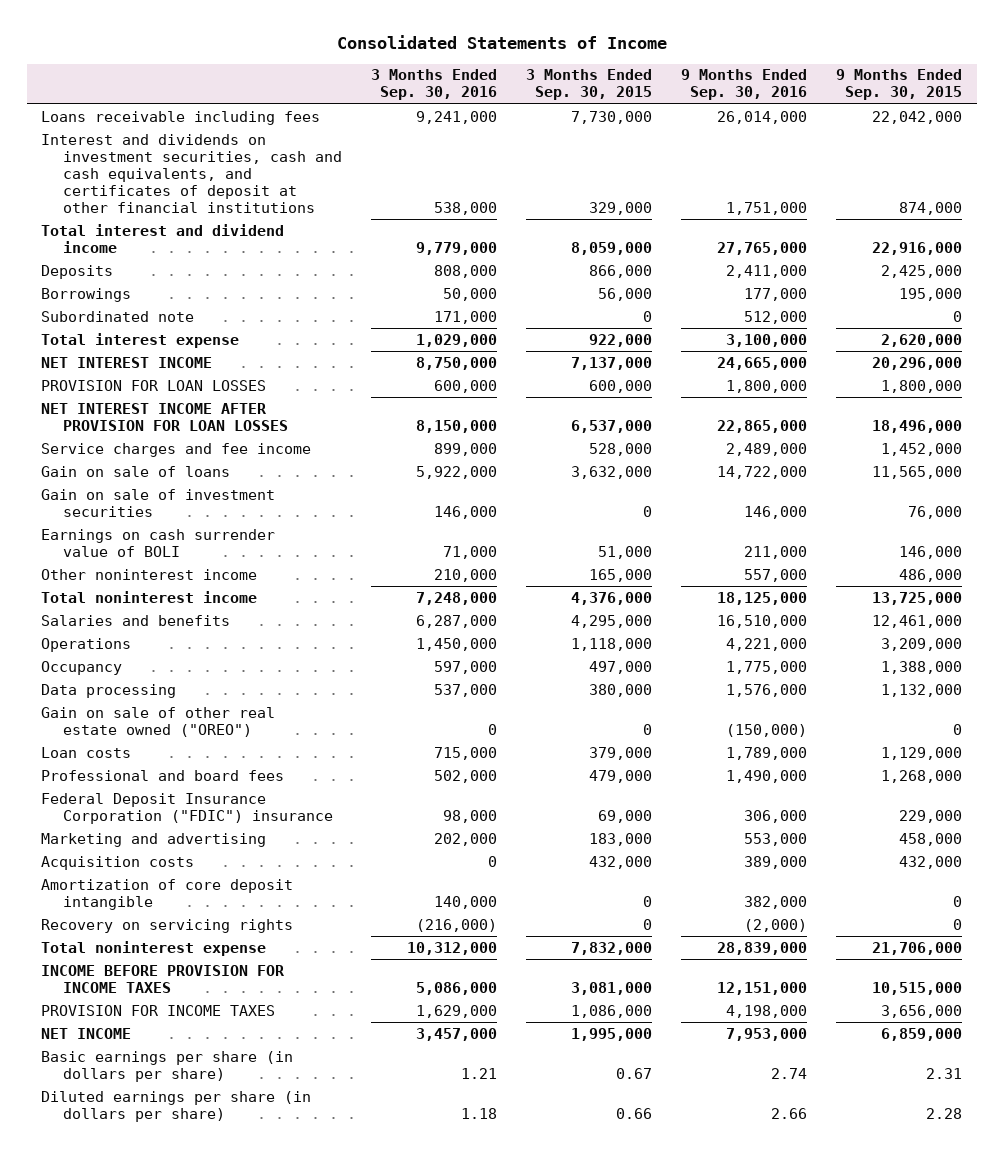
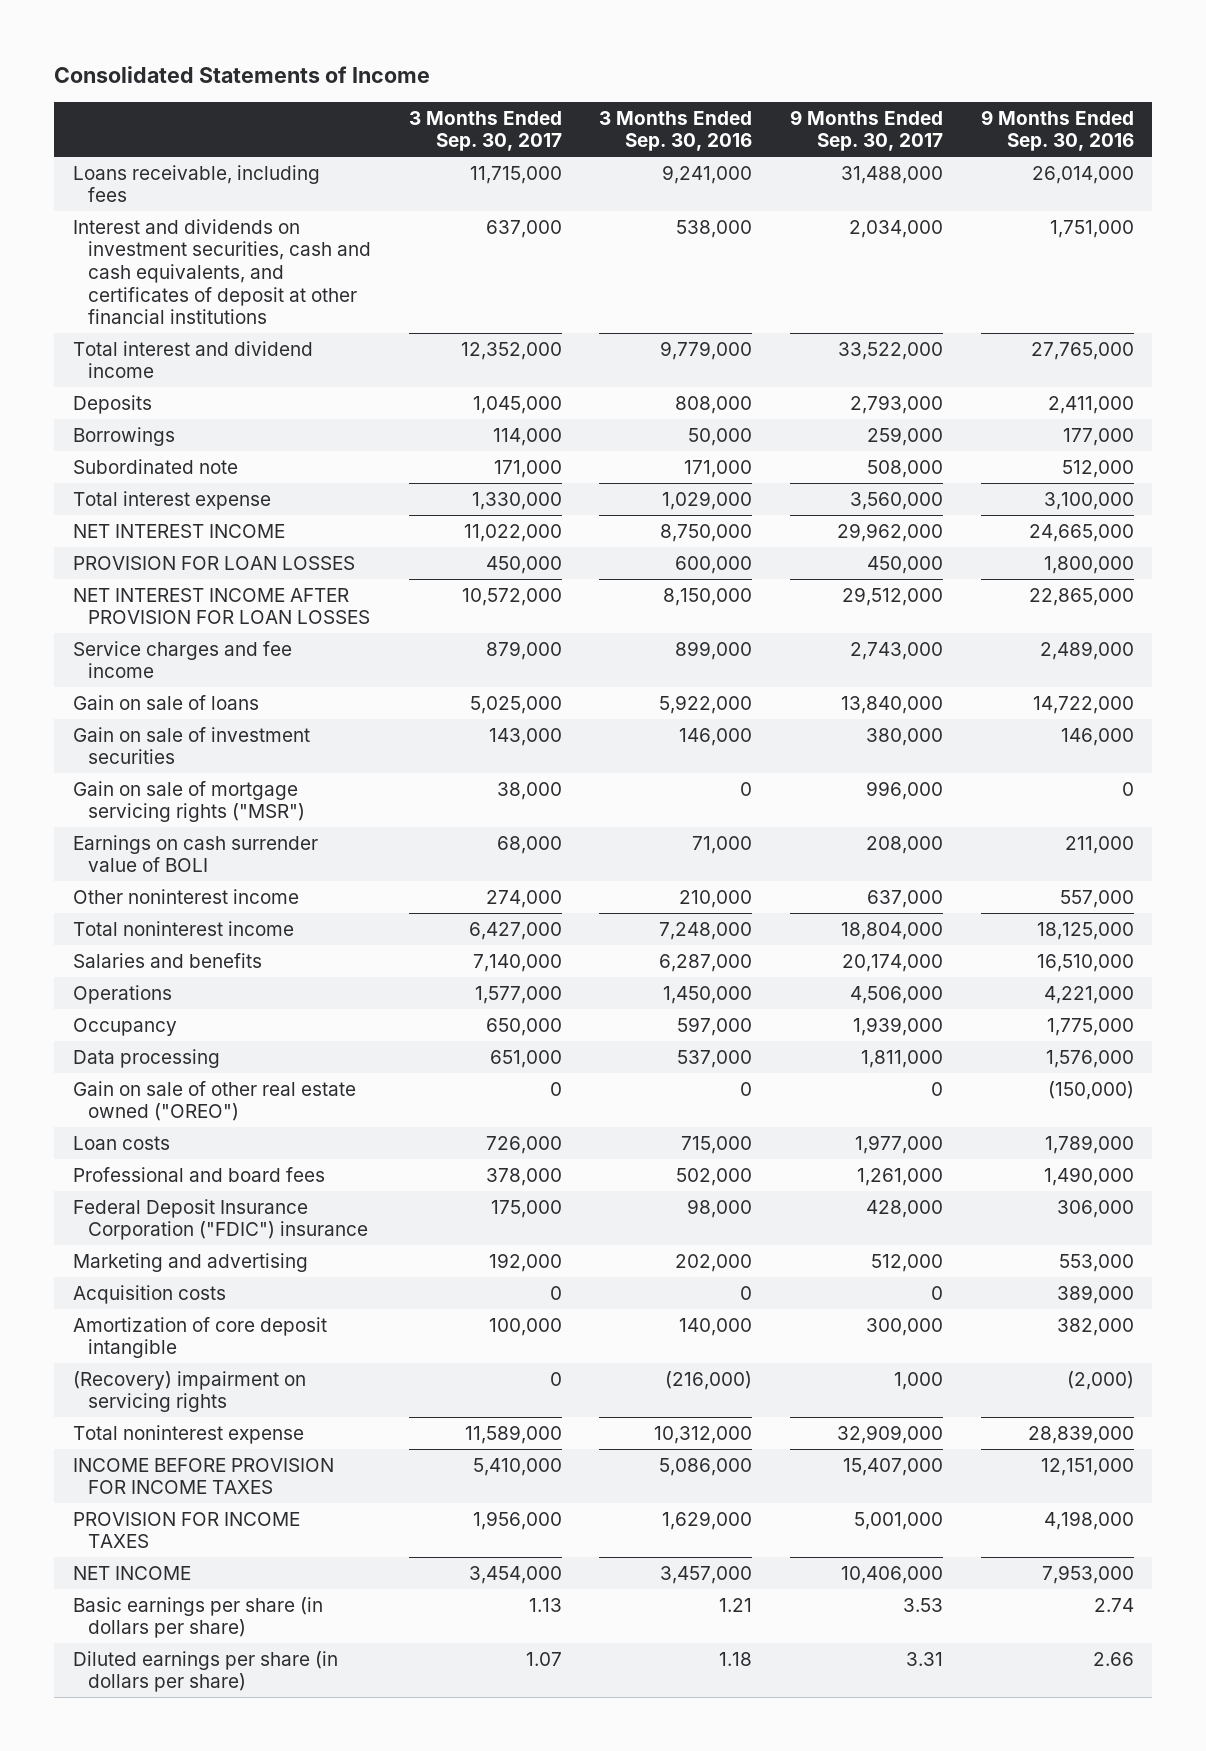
- | 3 Months Ended Sep. 30, 2016 | 3 Months Ended Sep. 30, 2015 | 9 Months Ended Sep. 30, 2016 | 9 Months Ended Sep. 30, 2015
+ | 3 Months Ended Sep. 30, 2017 | 3 Months Ended Sep. 30, 2016 | 9 Months Ended Sep. 30, 2017 | 9 Months Ended Sep. 30, 2016
- Loans receivable including fees | 9,241,000 | 7,730,000 | 26,014,000 | 22,042,000
+ Loans receivable, including fees | 11,715,000 | 9,241,000 | 31,488,000 | 26,014,000
+ Gain on sale of mortgage servicing rights ("MSR") | 38,000 | 0 | 996,000 | 0
- Recovery on servicing rights | (216,000) | 0 | (2,000) | 0
+ (Recovery) impairment on servicing rights | 0 | (216,000) | 1,000 | (2,000)

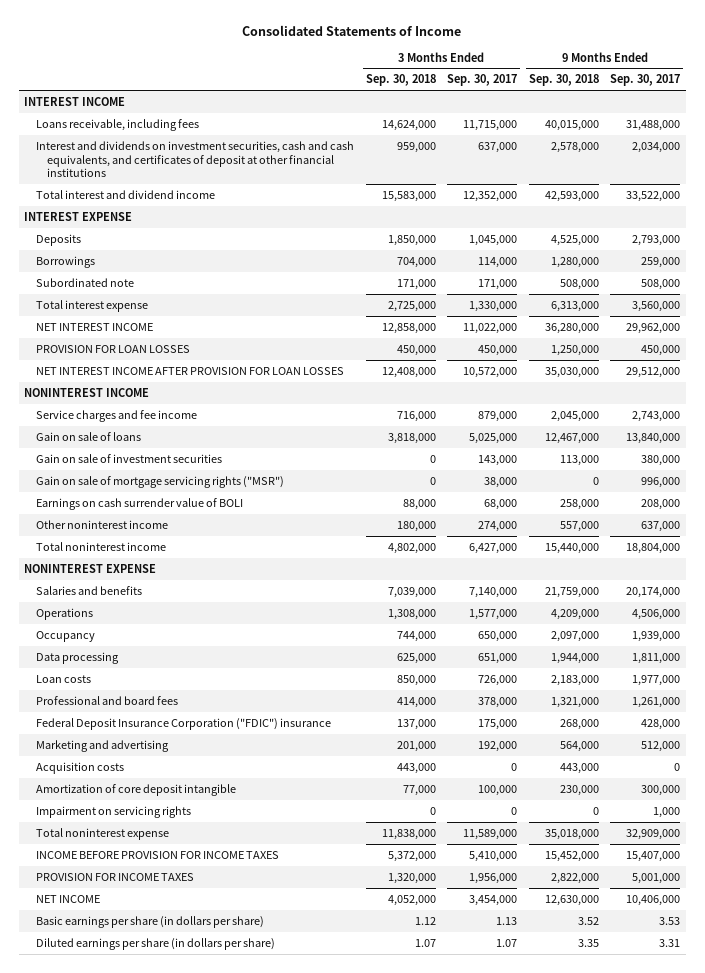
- | 3 Months Ended Sep. 30, 2017 | 3 Months Ended Sep. 30, 2016 | 9 Months Ended Sep. 30, 2017 | 9 Months Ended Sep. 30, 2016
+ | 3 Months Ended Sep. 30, 2018 | 3 Months Ended Sep. 30, 2017 | 9 Months Ended Sep. 30, 2018 | 9 Months Ended Sep. 30, 2017
+ INTEREST INCOME
+ INTEREST EXPENSE
+ NONINTEREST INCOME
+ NONINTEREST EXPENSE
- Gain on sale of other real estate owned ("OREO") | 0 | 0 | 0 | (150,000)
- (Recovery) impairment on servicing rights | 0 | (216,000) | 1,000 | (2,000)
+ Impairment on servicing rights | 0 | 0 | 0 | 1,000

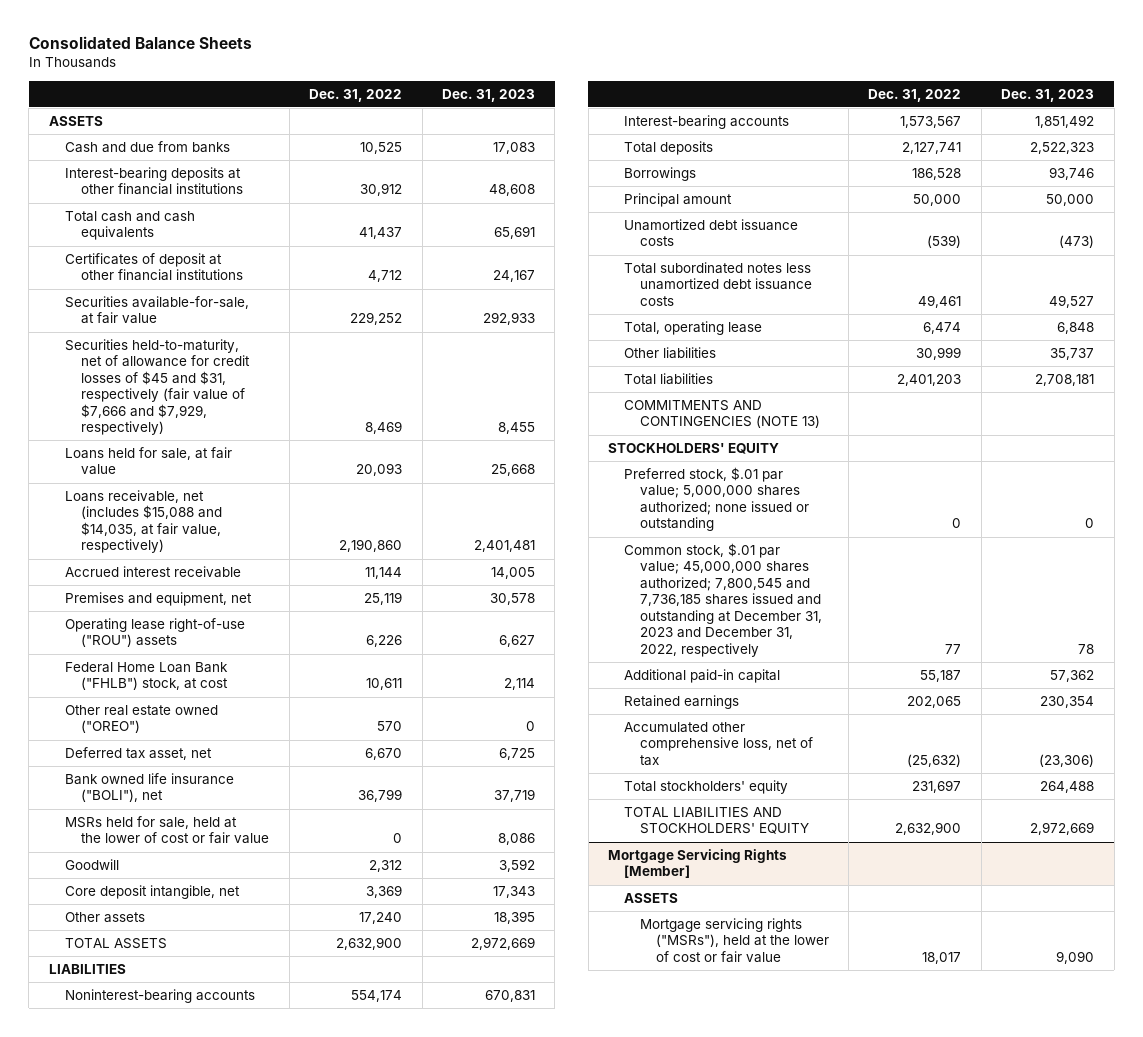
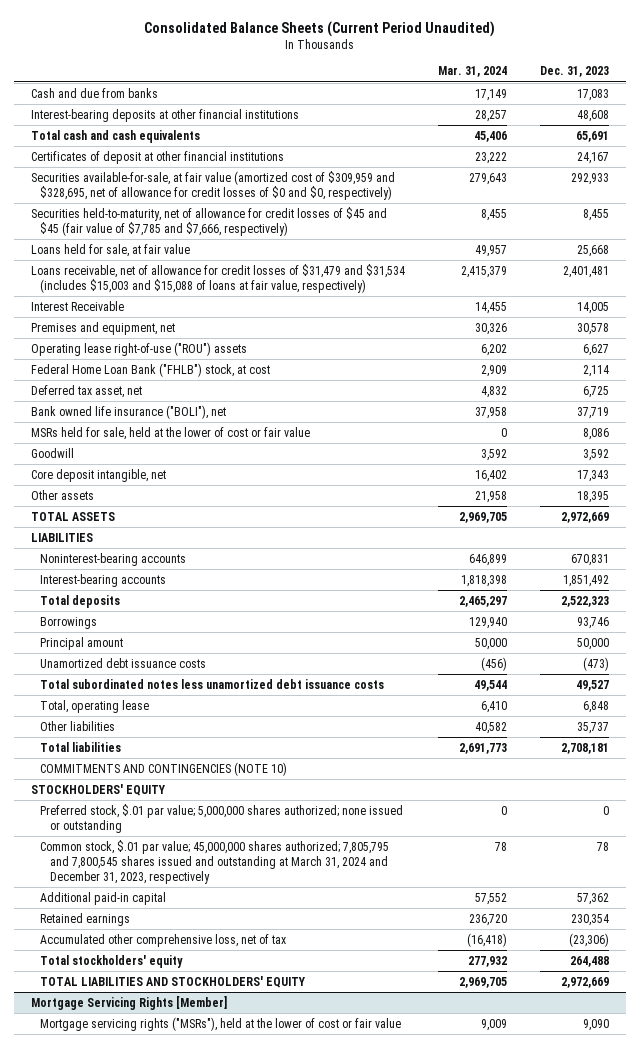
- Consolidated Balance Sheets
+ Consolidated Balance Sheets (Current Period Unaudited)
- | Dec. 31, 2022 | Dec. 31, 2023
+ | Mar. 31, 2024 | Dec. 31, 2023
- ASSETS
- Securities available-for-sale, at fair value | 229,252 | 292,933
- Securities held-to-maturity, net of allowance for credit losses of $45 and $31, respectively (fair value of $7,666 and $7,929, respectively) | 8,469 | 8,455
+ Securities available-for-sale, at fair value (amortized cost of $309,959 and $328,695, net of allowance for credit losses of $0 and $0, respectively) | 279,643 | 292,933
+ Securities held-to-maturity, net of allowance for credit losses of $45 and $45 (fair value of $7,785 and $7,666, respectively) | 8,455 | 8,455
- Loans receivable, net (includes $15,088 and $14,035, at fair value, respectively) | 2,190,860 | 2,401,481
- Accrued interest receivable | 11,144 | 14,005
+ Loans receivable, net of allowance for credit losses of $31,479 and $31,534 (includes $15,003 and $15,088 of loans at fair value, respectively) | 2,415,379 | 2,401,481
+ Interest Receivable | 14,455 | 14,005
- Other real estate owned ("OREO") | 570 | 0
- COMMITMENTS AND CONTINGENCIES (NOTE 13)
+ COMMITMENTS AND CONTINGENCIES (NOTE 10)
- Common stock, $.01 par value; 45,000,000 shares authorized; 7,800,545 and 7,736,185 shares issued and outstanding at December 31, 2023 and December 31, 2022, respectively | 77 | 78
+ Common stock, $.01 par value; 45,000,000 shares authorized; 7,805,795 and 7,800,545 shares issued and outstanding at March 31, 2024 and December 31, 2023, respectively | 78 | 78
@ Mortgage Servicing Rights [Member]
- ASSETS

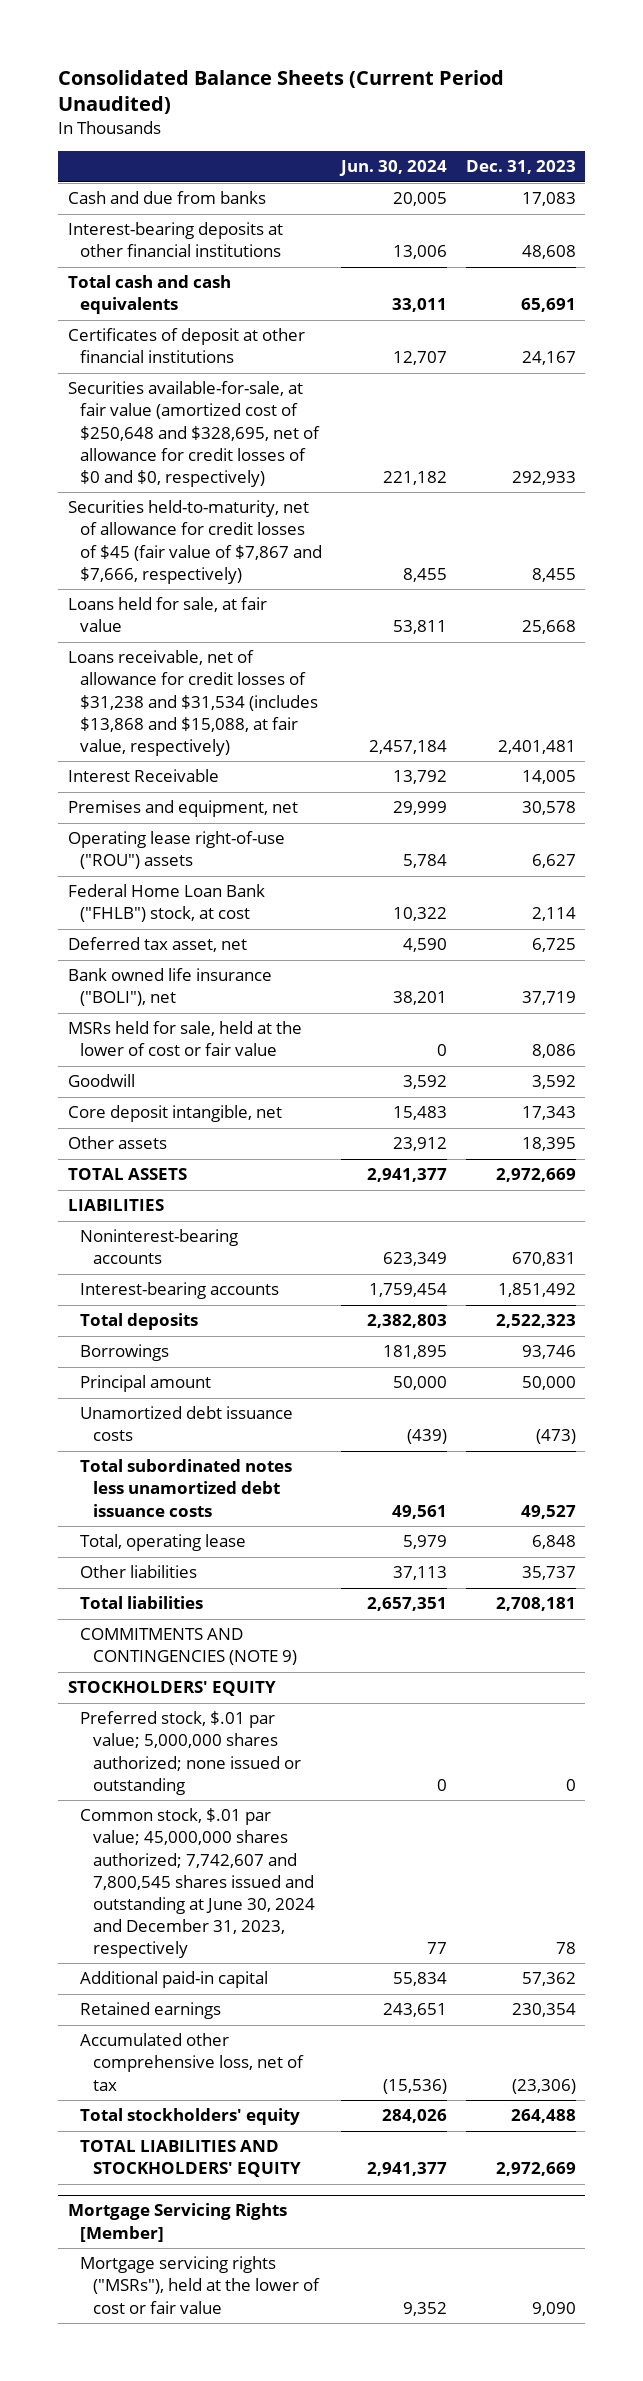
- | Mar. 31, 2024 | Dec. 31, 2023
+ | Jun. 30, 2024 | Dec. 31, 2023
- Securities available-for-sale, at fair value (amortized cost of $309,959 and $328,695, net of allowance for credit losses of $0 and $0, respectively) | 279,643 | 292,933
- Securities held-to-maturity, net of allowance for credit losses of $45 and $45 (fair value of $7,785 and $7,666, respectively) | 8,455 | 8,455
+ Securities available-for-sale, at fair value (amortized cost of $250,648 and $328,695, net of allowance for credit losses of $0 and $0, respectively) | 221,182 | 292,933
+ Securities held-to-maturity, net of allowance for credit losses of $45 (fair value of $7,867 and $7,666, respectively) | 8,455 | 8,455
- Loans receivable, net of allowance for credit losses of $31,479 and $31,534 (includes $15,003 and $15,088 of loans at fair value, respectively) | 2,415,379 | 2,401,481
+ Loans receivable, net of allowance for credit losses of $31,238 and $31,534 (includes $13,868 and $15,088, at fair value, respectively) | 2,457,184 | 2,401,481
- COMMITMENTS AND CONTINGENCIES (NOTE 10)
+ COMMITMENTS AND CONTINGENCIES (NOTE 9)
- Common stock, $.01 par value; 45,000,000 shares authorized; 7,805,795 and 7,800,545 shares issued and outstanding at March 31, 2024 and December 31, 2023, respectively | 78 | 78
+ Common stock, $.01 par value; 45,000,000 shares authorized; 7,742,607 and 7,800,545 shares issued and outstanding at June 30, 2024 and December 31, 2023, respectively | 77 | 78

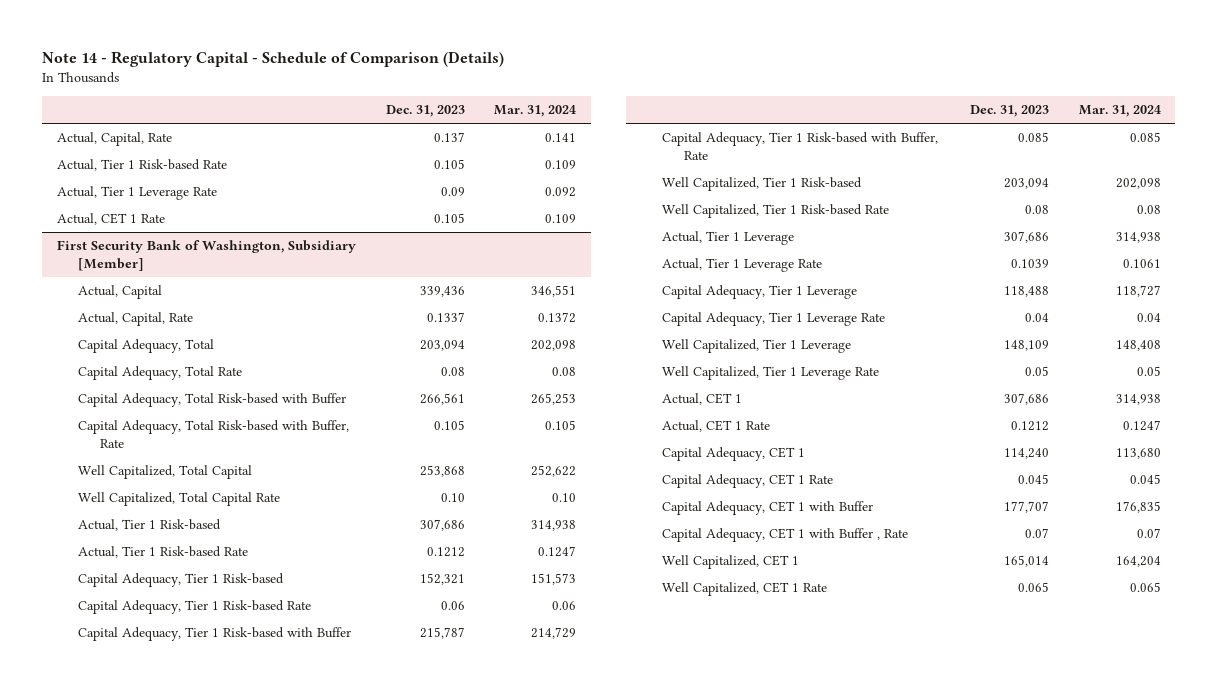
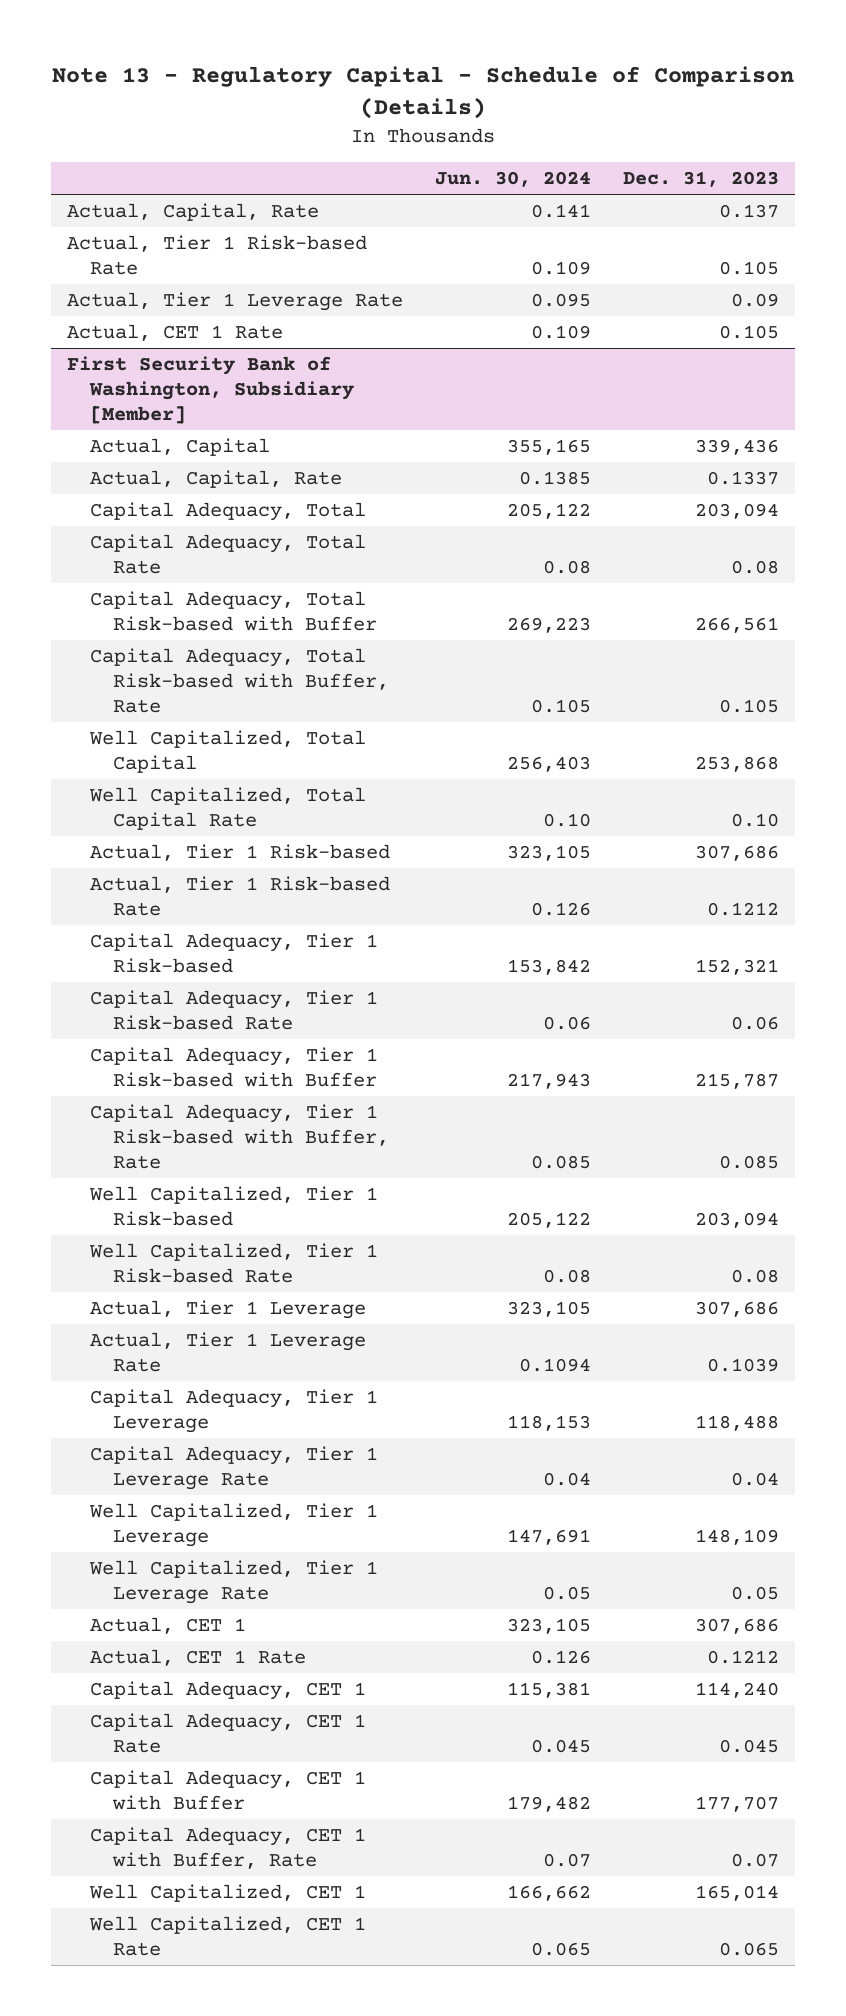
- Note 14 - Regulatory Capital - Schedule of Comparison (Details)
+ Note 13 - Regulatory Capital - Schedule of Comparison (Details)
- | Dec. 31, 2023 | Mar. 31, 2024
+ | Jun. 30, 2024 | Dec. 31, 2023
@ First Security Bank of Washington, Subsidiary [Member]
- Capital Adequacy, CET 1 with Buffer , Rate | 0.07 | 0.07
+ Capital Adequacy, CET 1 with Buffer, Rate | 0.07 | 0.07

